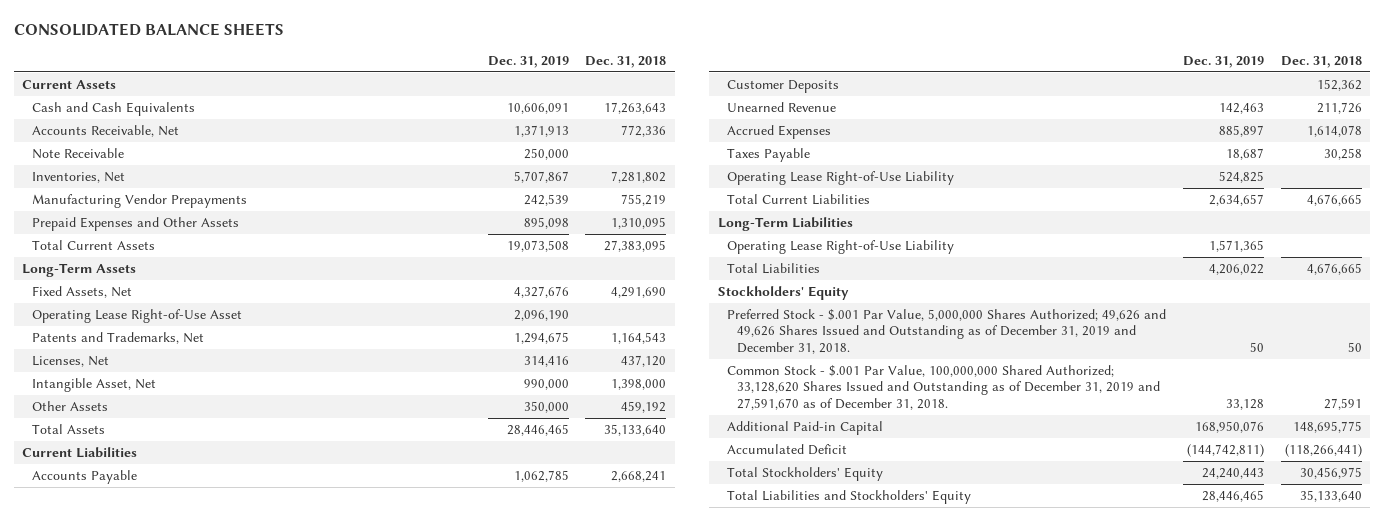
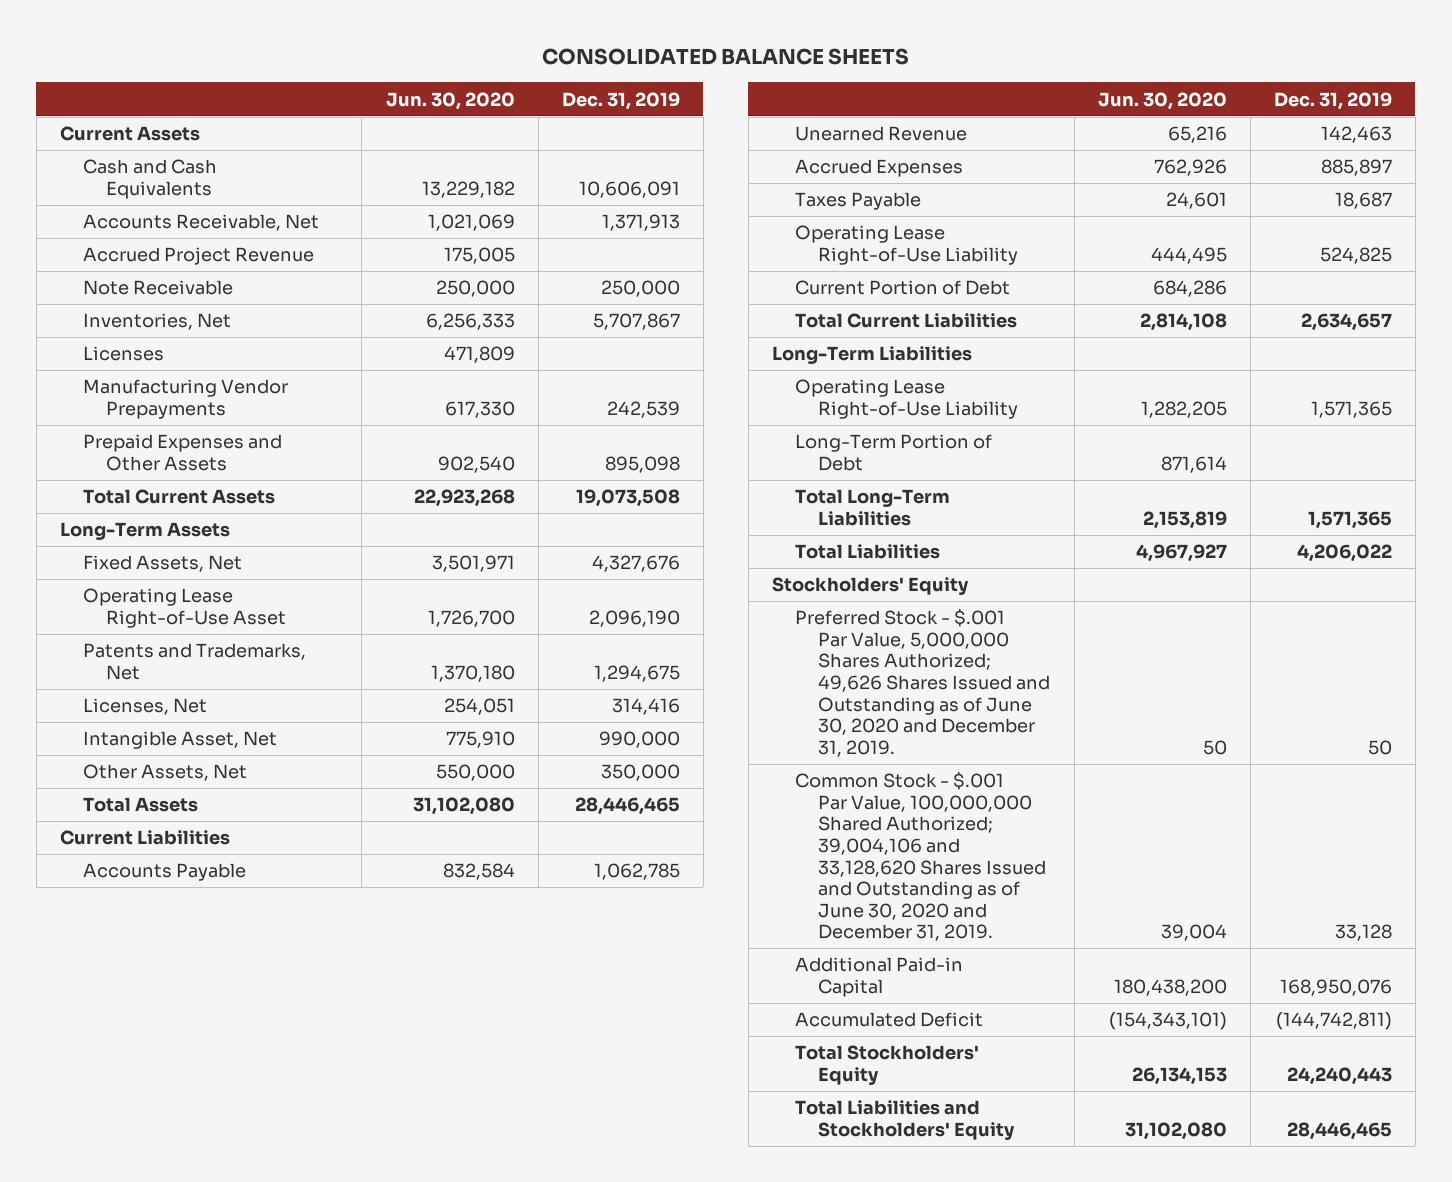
- | Dec. 31, 2019 | Dec. 31, 2018
+ | Jun. 30, 2020 | Dec. 31, 2019
+ Accrued Project Revenue | 175,005 |
+ Licenses | 471,809 |
- Other Assets | 350,000 | 459,192
+ Other Assets, Net | 550,000 | 350,000
- Customer Deposits | | 152,362
+ Current Portion of Debt | 684,286 |
+ Long-Term Portion of Debt | 871,614 |
+ Total Long-Term Liabilities | 2,153,819 | 1,571,365
- Preferred Stock - $.001 Par Value, 5,000,000 Shares Authorized; 49,626 and 49,626 Shares Issued and Outstanding as of December 31, 2019 and December 31, 2018. | 50 | 50
- Common Stock - $.001 Par Value, 100,000,000 Shared Authorized; 33,128,620 Shares Issued and Outstanding as of December 31, 2019 and 27,591,670 as of December 31, 2018. | 33,128 | 27,591
+ Preferred Stock - $.001 Par Value, 5,000,000 Shares Authorized; 49,626 Shares Issued and Outstanding as of June 30, 2020 and December 31, 2019. | 50 | 50
+ Common Stock - $.001 Par Value, 100,000,000 Shared Authorized; 39,004,106 and 33,128,620 Shares Issued and Outstanding as of June 30, 2020 and December 31, 2019. | 39,004 | 33,128

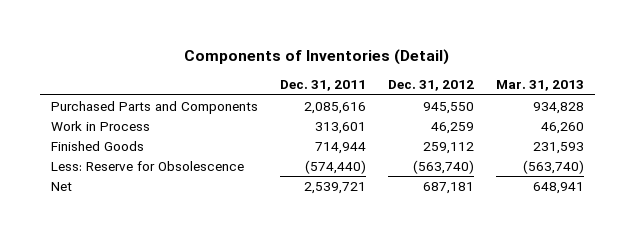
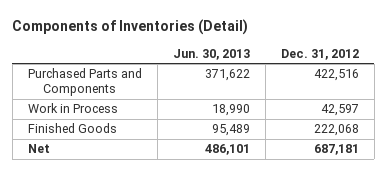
- | Dec. 31, 2011 | Dec. 31, 2012 | Mar. 31, 2013
+ | Jun. 30, 2013 | Dec. 31, 2012
- Purchased Parts and Components | 2,085,616 | 945,550 | 934,828
- Work in Process | 313,601 | 46,259 | 46,260
- Finished Goods | 714,944 | 259,112 | 231,593
- Less: Reserve for Obsolescence | (574,440) | (563,740) | (563,740)
+ Purchased Parts and Components | 371,622 | 422,516
+ Work in Process | 18,990 | 42,597
+ Finished Goods | 95,489 | 222,068

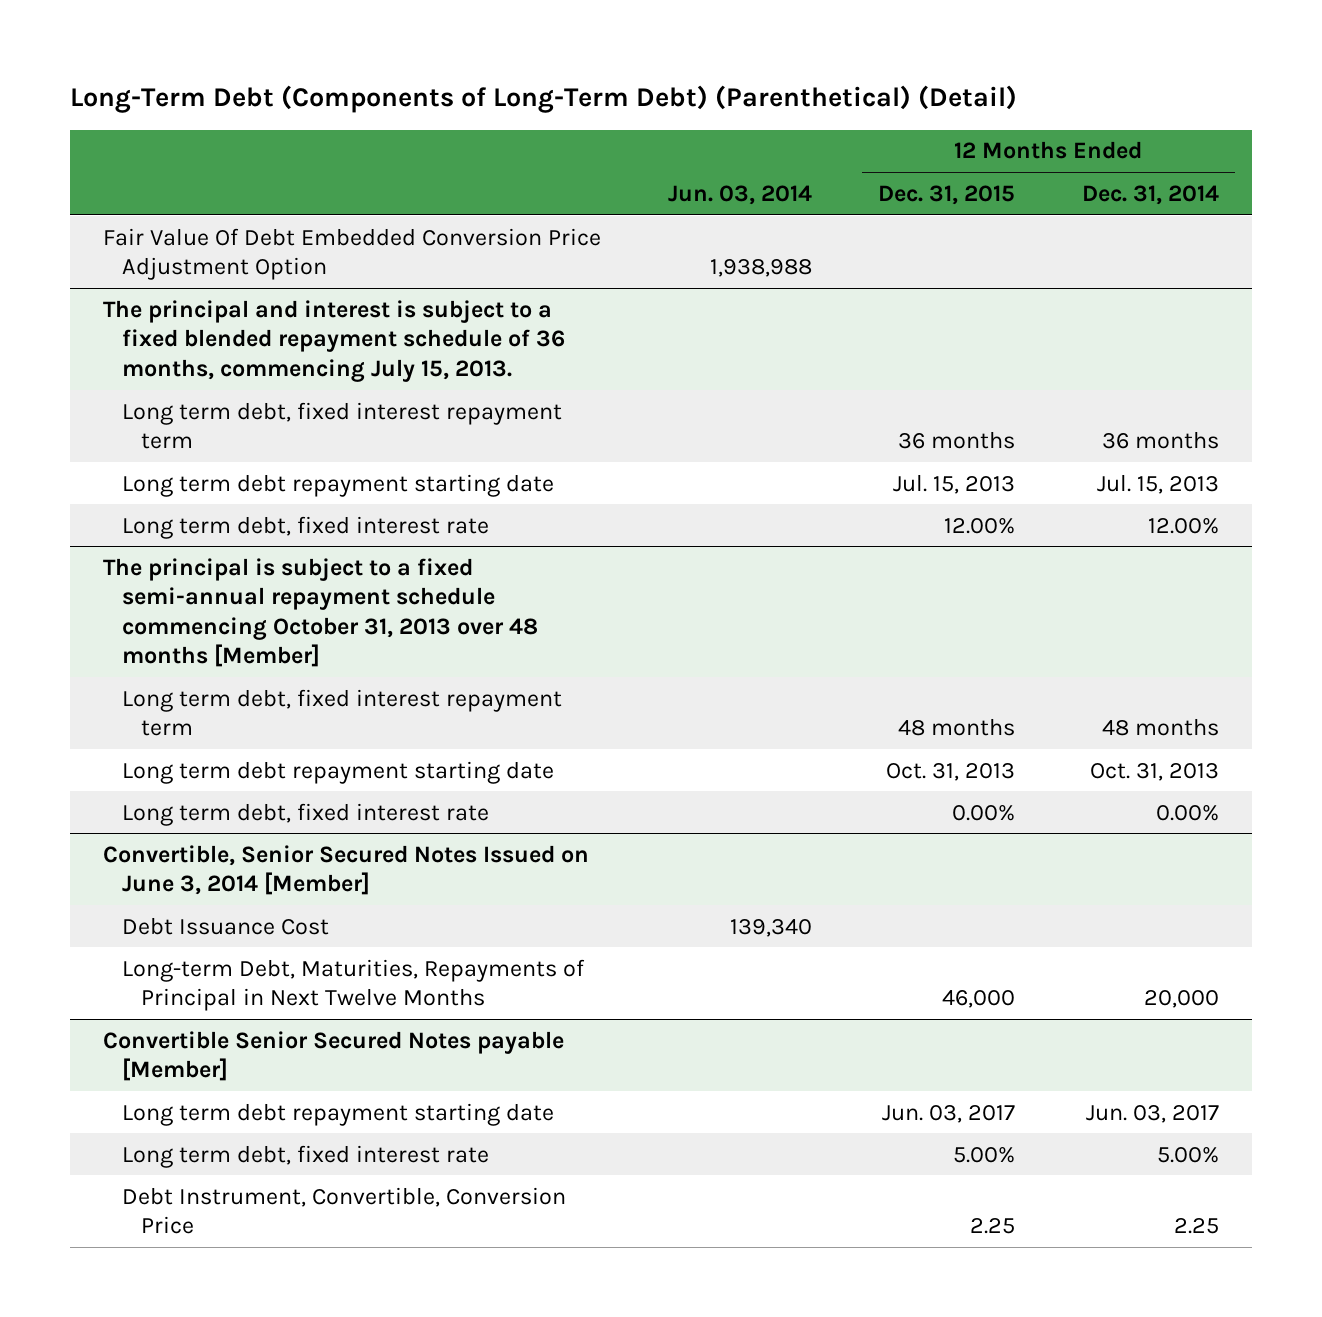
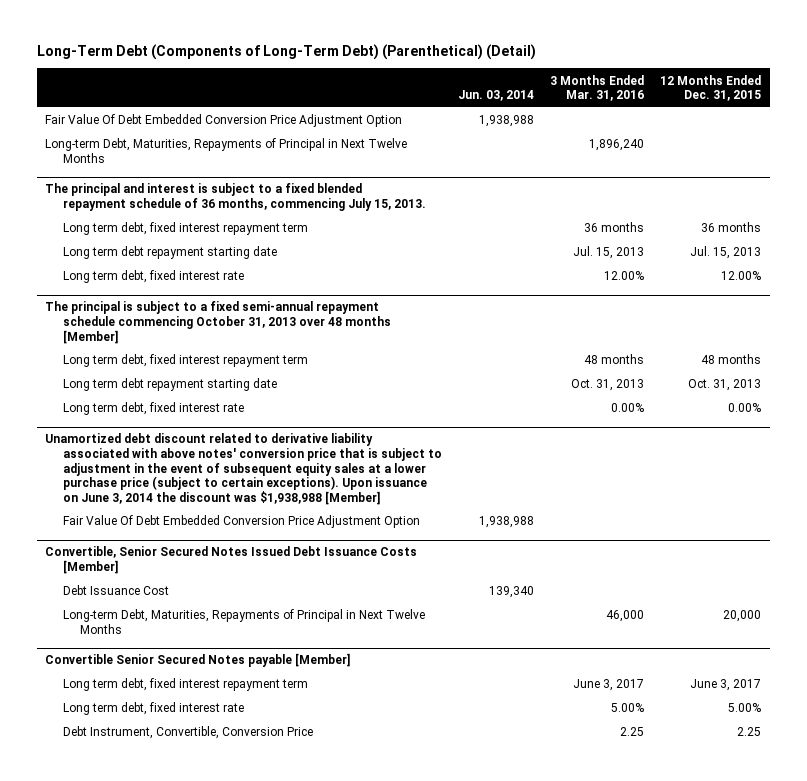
- | Jun. 03, 2014 | 12 Months Ended Dec. 31, 2015 | 12 Months Ended Dec. 31, 2014
+ | Jun. 03, 2014 | 3 Months Ended Mar. 31, 2016 | 12 Months Ended Dec. 31, 2015
+ Long-term Debt, Maturities, Repayments of Principal in Next Twelve Months | | 1,896,240 |
- Convertible, Senior Secured Notes Issued on June 3, 2014 [Member]
+ Unamortized debt discount related to derivative liability associated with above notes' conversion price that is subject to adjustment in the event of subsequent equity sales at a lower purchase price (subject to certain exceptions). Upon issuance on June 3, 2014 the discount was $1,938,988 [Member]
+ Fair Value Of Debt Embedded Conversion Price Adjustment Option | 1,938,988 | |
+ Convertible, Senior Secured Notes Issued Debt Issuance Costs [Member]
- Long-term Debt, Maturities, Repayments of Principal in Next Twelve Months | | 46,000 | 20,000
+ Long-term Debt, Maturities, Repayments of Principal in Next Twelve Months | | 46,000 | 20,000
@ Convertible Senior Secured Notes payable [Member]
- Long term debt repayment starting date | | Jun. 03, 2017 | Jun. 03, 2017
+ Long term debt, fixed interest repayment term | | June 3, 2017 | June 3, 2017

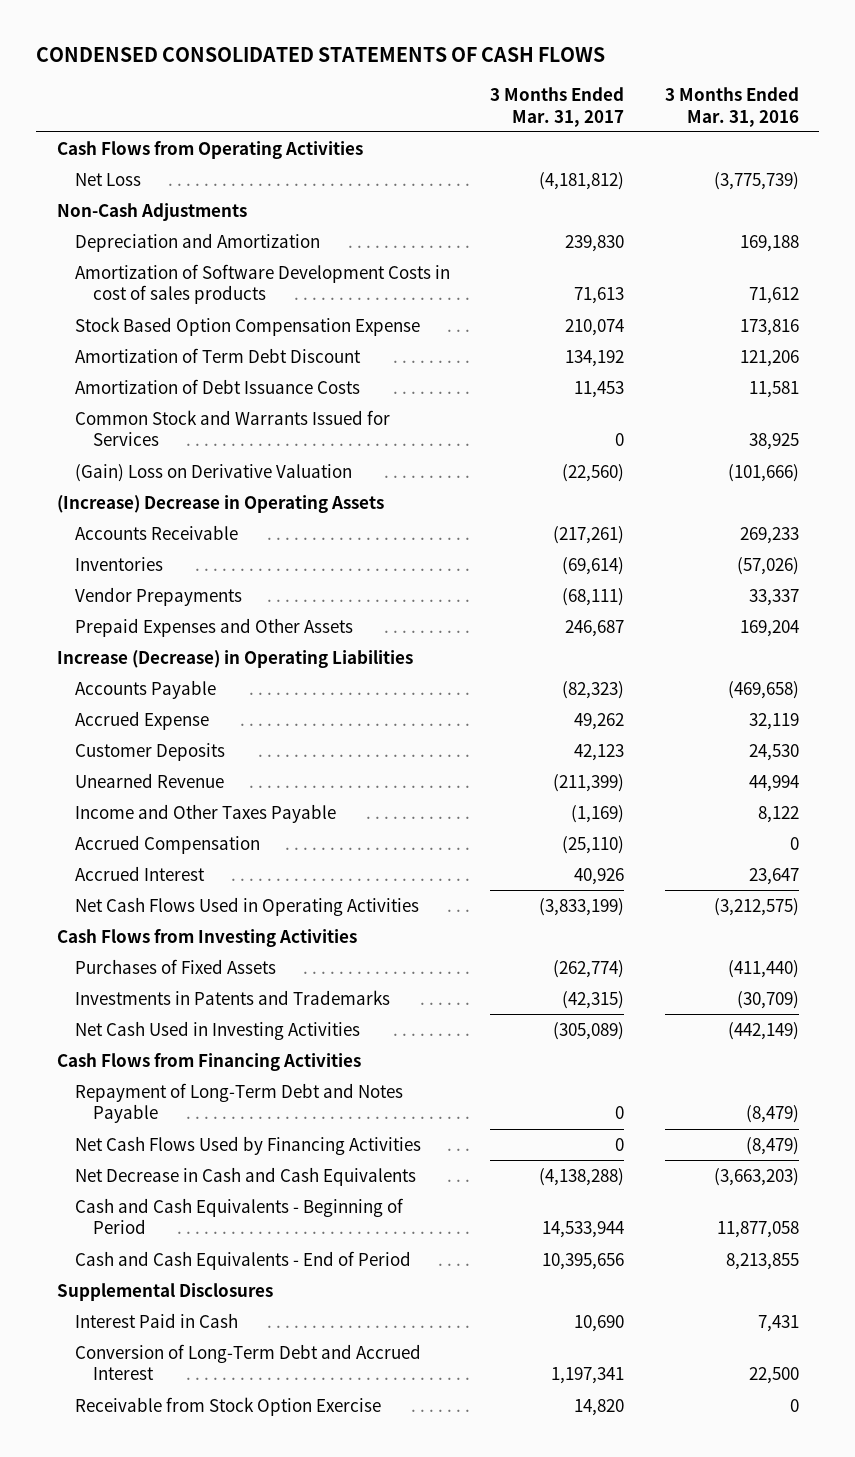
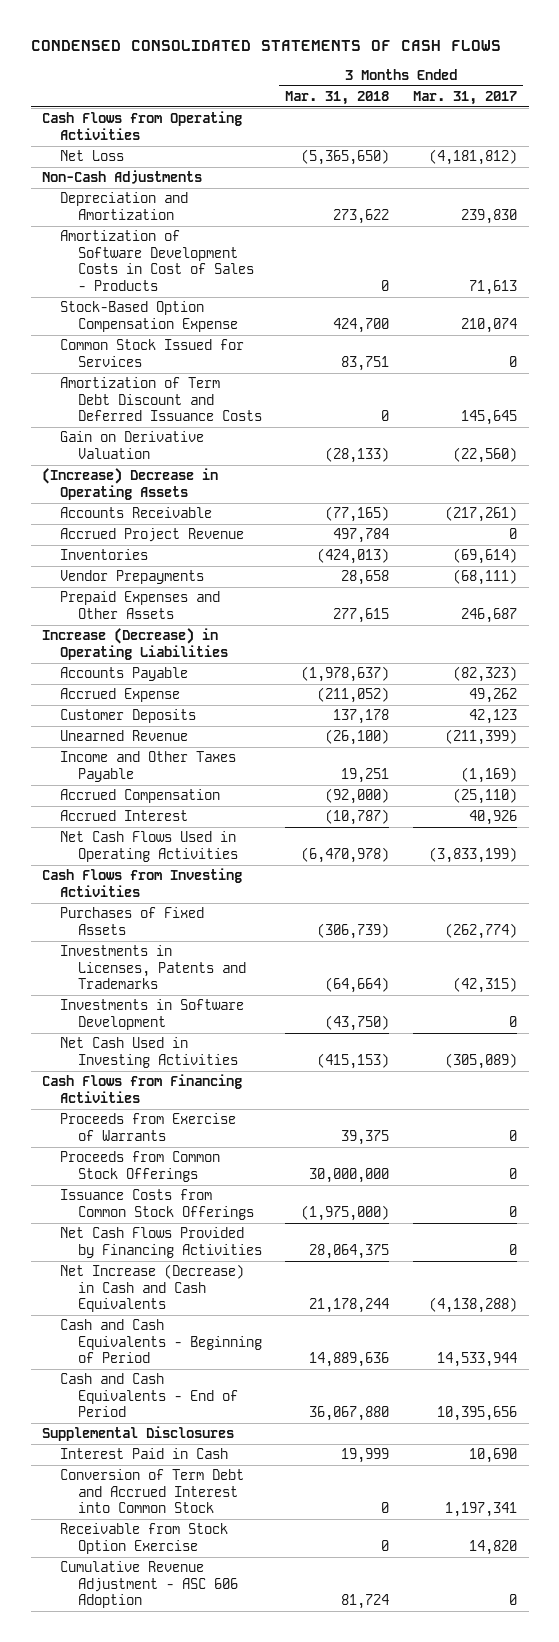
- | 3 Months Ended Mar. 31, 2017 | 3 Months Ended Mar. 31, 2016
+ | 3 Months Ended Mar. 31, 2018 | 3 Months Ended Mar. 31, 2017
- Amortization of Software Development Costs in cost of sales products | 71,613 | 71,612
- Stock Based Option Compensation Expense | 210,074 | 173,816
- Amortization of Term Debt Discount | 134,192 | 121,206
- Amortization of Debt Issuance Costs | 11,453 | 11,581
- Common Stock and Warrants Issued for Services | 0 | 38,925
- (Gain) Loss on Derivative Valuation | (22,560) | (101,666)
+ Amortization of Software Development Costs in Cost of Sales - Products | 0 | 71,613
+ Stock-Based Option Compensation Expense | 424,700 | 210,074
+ Common Stock Issued for Services | 83,751 | 0
+ Amortization of Term Debt Discount and Deferred Issuance Costs | 0 | 145,645
+ Gain on Derivative Valuation | (28,133) | (22,560)
+ Accrued Project Revenue | 497,784 | 0
- Investments in Patents and Trademarks | (42,315) | (30,709)
+ Investments in Licenses, Patents and Trademarks | (64,664) | (42,315)
+ Investments in Software Development | (43,750) | 0
- Repayment of Long-Term Debt and Notes Payable | 0 | (8,479)
- Net Cash Flows Used by Financing Activities | 0 | (8,479)
- Net Decrease in Cash and Cash Equivalents | (4,138,288) | (3,663,203)
+ Proceeds from Exercise of Warrants | 39,375 | 0
+ Proceeds from Common Stock Offerings | 30,000,000 | 0
+ Issuance Costs from Common Stock Offerings | (1,975,000) | 0
+ Net Cash Flows Provided by Financing Activities | 28,064,375 | 0
+ Net Increase (Decrease) in Cash and Cash Equivalents | 21,178,244 | (4,138,288)
- Conversion of Long-Term Debt and Accrued Interest | 1,197,341 | 22,500
+ Conversion of Term Debt and Accrued Interest into Common Stock | 0 | 1,197,341
+ Cumulative Revenue Adjustment - ASC 606 Adoption | 81,724 | 0

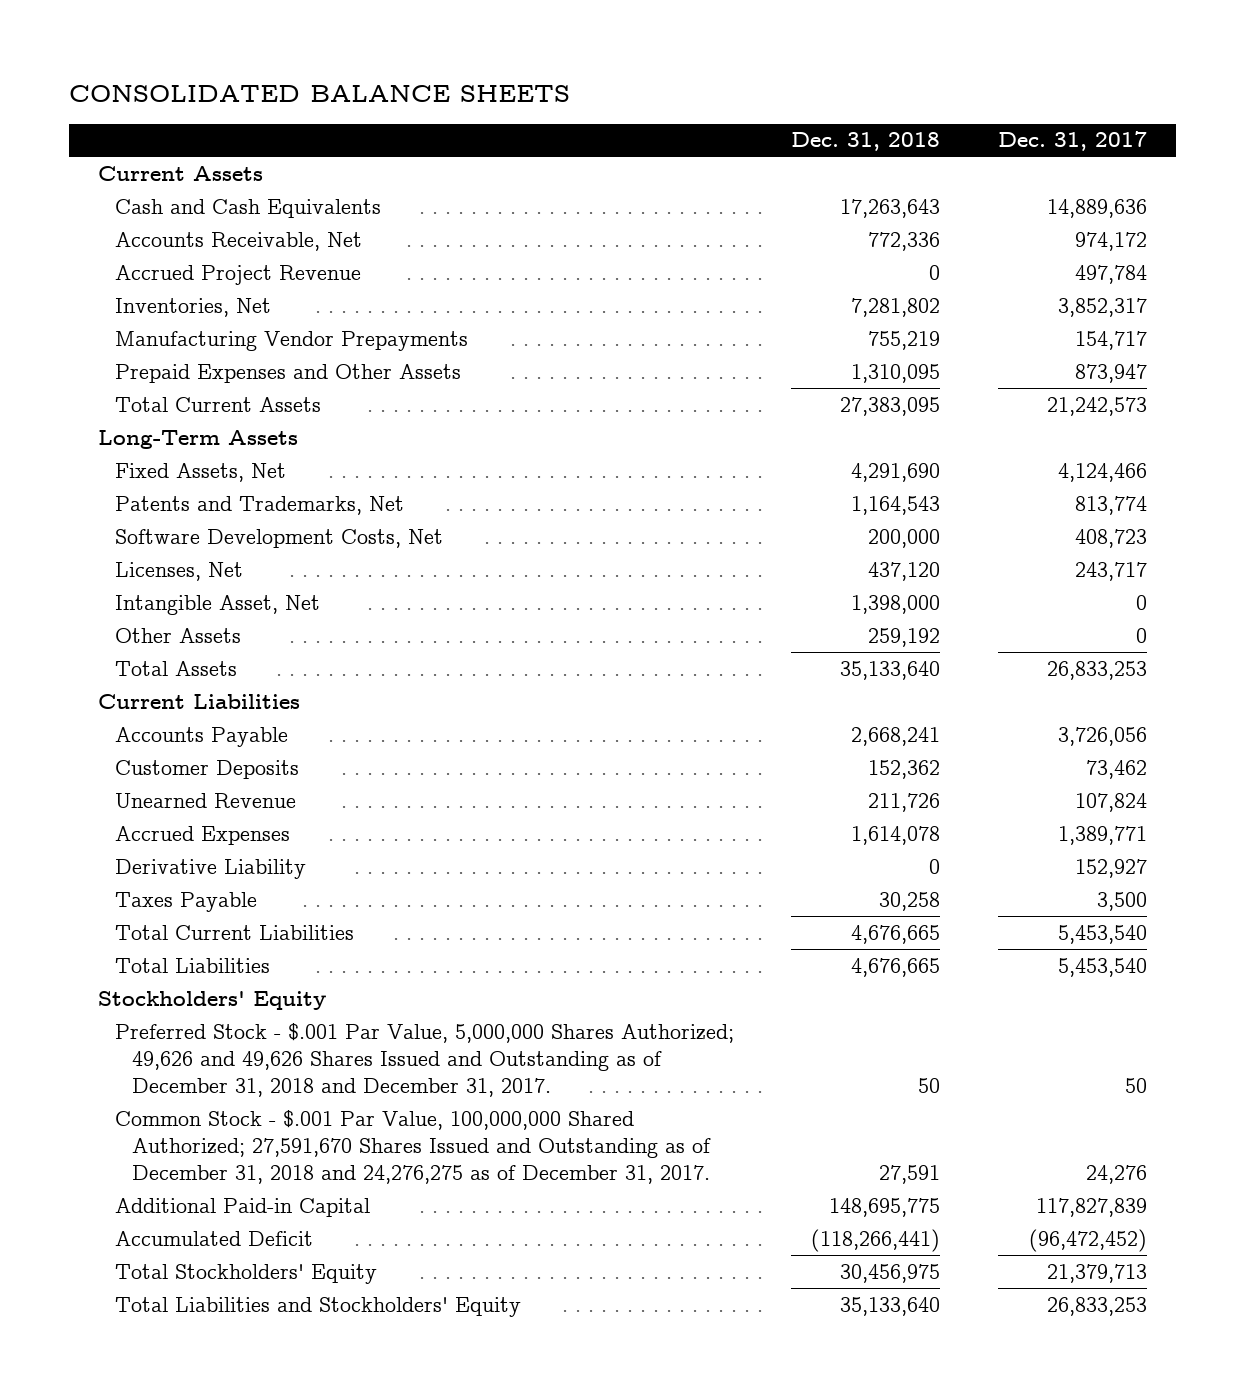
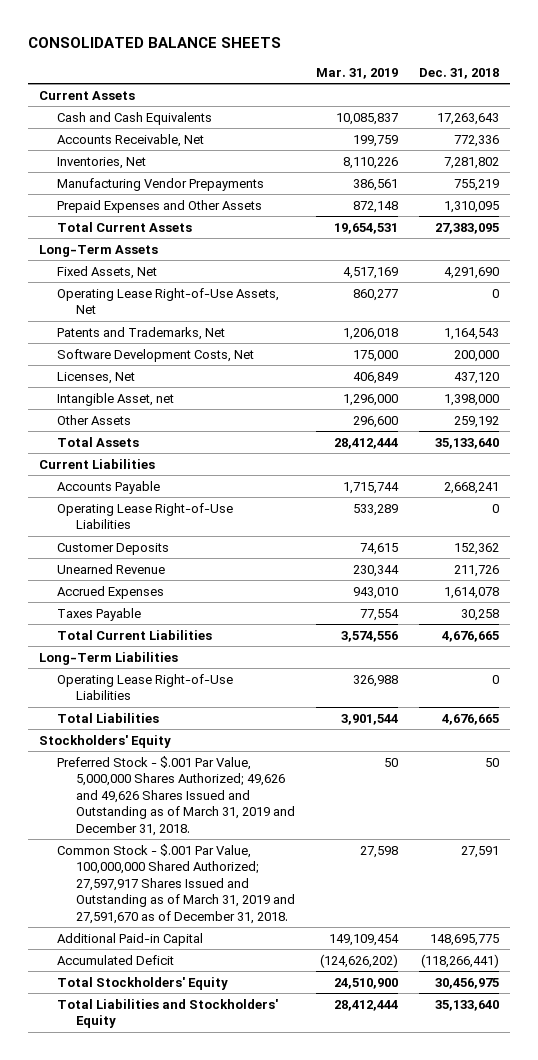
- | Dec. 31, 2018 | Dec. 31, 2017
+ | Mar. 31, 2019 | Dec. 31, 2018
- Accrued Project Revenue | 0 | 497,784
+ Operating Lease Right-of-Use Assets, Net | 860,277 | 0
- Intangible Asset, Net | 1,398,000 | 0
+ Intangible Asset, net | 1,296,000 | 1,398,000
+ Operating Lease Right-of-Use Liabilities | 533,289 | 0
- Derivative Liability | 0 | 152,927
+ Long-Term Liabilities
+ Operating Lease Right-of-Use Liabilities | 326,988 | 0
- Preferred Stock - $.001 Par Value, 5,000,000 Shares Authorized; 49,626 and 49,626 Shares Issued and Outstanding as of December 31, 2018 and December 31, 2017. | 50 | 50
- Common Stock - $.001 Par Value, 100,000,000 Shared Authorized; 27,591,670 Shares Issued and Outstanding as of December 31, 2018 and 24,276,275 as of December 31, 2017. | 27,591 | 24,276
+ Preferred Stock - $.001 Par Value, 5,000,000 Shares Authorized; 49,626 and 49,626 Shares Issued and Outstanding as of March 31, 2019 and December 31, 2018. | 50 | 50
+ Common Stock - $.001 Par Value, 100,000,000 Shared Authorized; 27,597,917 Shares Issued and Outstanding as of March 31, 2019 and 27,591,670 as of December 31, 2018. | 27,598 | 27,591

